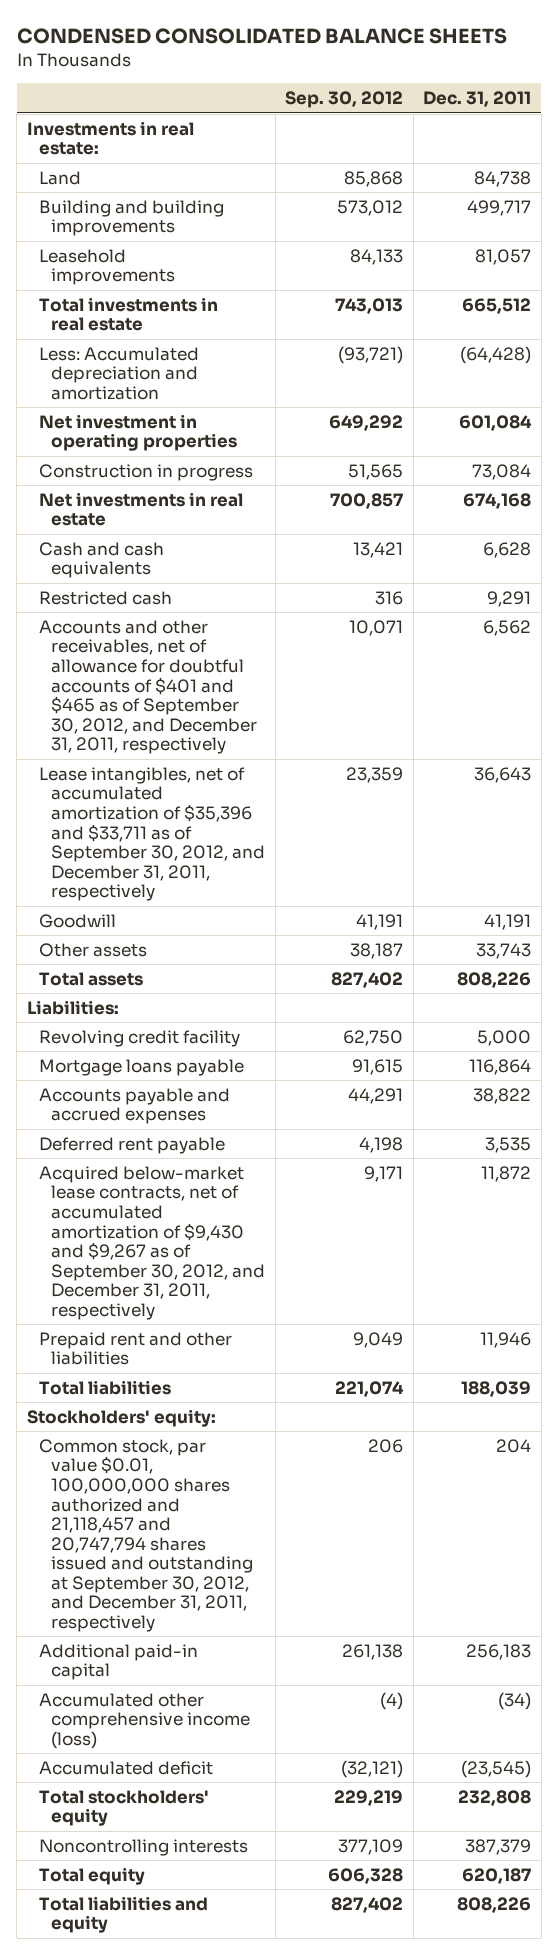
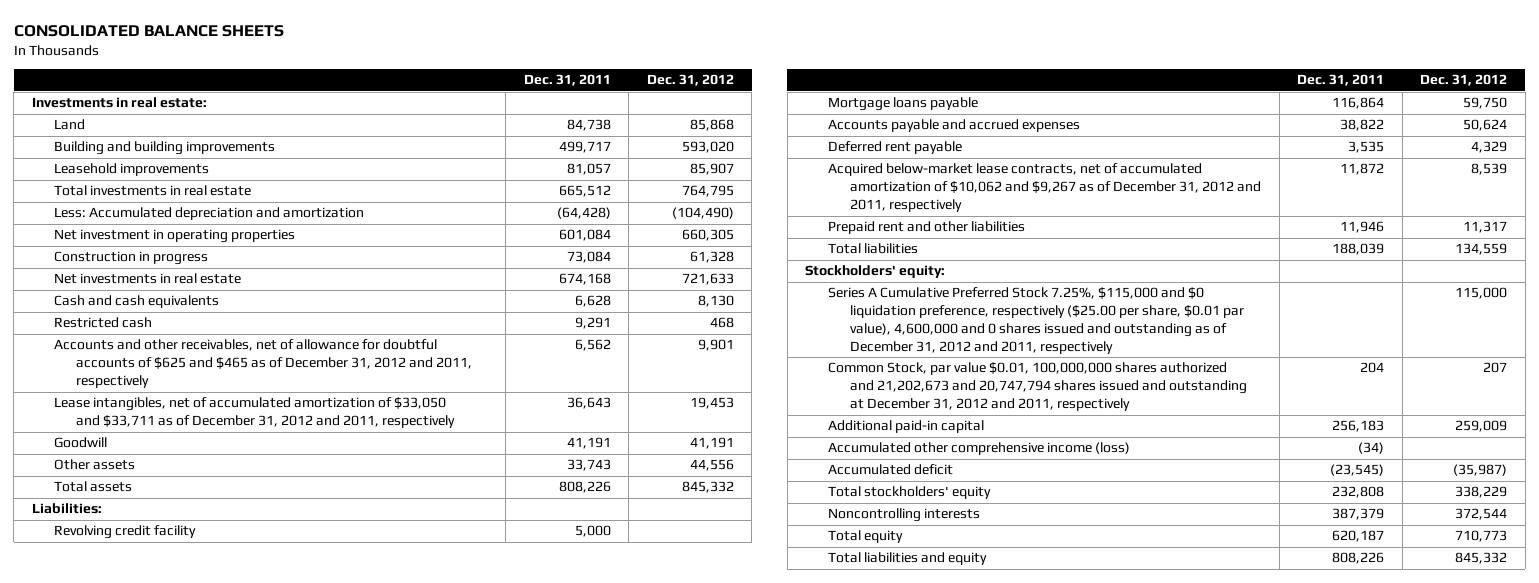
- CONDENSED CONSOLIDATED BALANCE SHEETS
+ CONSOLIDATED BALANCE SHEETS
- | Sep. 30, 2012 | Dec. 31, 2011
+ | Dec. 31, 2011 | Dec. 31, 2012
- Accounts and other receivables, net of allowance for doubtful accounts of $401 and $465 as of September 30, 2012, and December 31, 2011, respectively | 10,071 | 6,562
- Lease intangibles, net of accumulated amortization of $35,396 and $33,711 as of September 30, 2012, and December 31, 2011, respectively | 23,359 | 36,643
+ Accounts and other receivables, net of allowance for doubtful accounts of $625 and $465 as of December 31, 2012 and 2011, respectively | 6,562 | 9,901
+ Lease intangibles, net of accumulated amortization of $33,050 and $33,711 as of December 31, 2012 and 2011, respectively | 36,643 | 19,453
- Acquired below-market lease contracts, net of accumulated amortization of $9,430 and $9,267 as of September 30, 2012, and December 31, 2011, respectively | 9,171 | 11,872
+ Acquired below-market lease contracts, net of accumulated amortization of $10,062 and $9,267 as of December 31, 2012 and 2011, respectively | 11,872 | 8,539
- Common stock, par value $0.01, 100,000,000 shares authorized and 21,118,457 and 20,747,794 shares issued and outstanding at September 30, 2012, and December 31, 2011, respectively | 206 | 204
+ Series A Cumulative Preferred Stock 7.25%, $115,000 and $0 liquidation preference, respectively ($25.00 per share, $0.01 par value), 4,600,000 and 0 shares issued and outstanding as of December 31, 2012 and 2011, respectively | | 115,000
+ Common Stock, par value $0.01, 100,000,000 shares authorized and 21,202,673 and 20,747,794 shares issued and outstanding at December 31, 2012 and 2011, respectively | 204 | 207

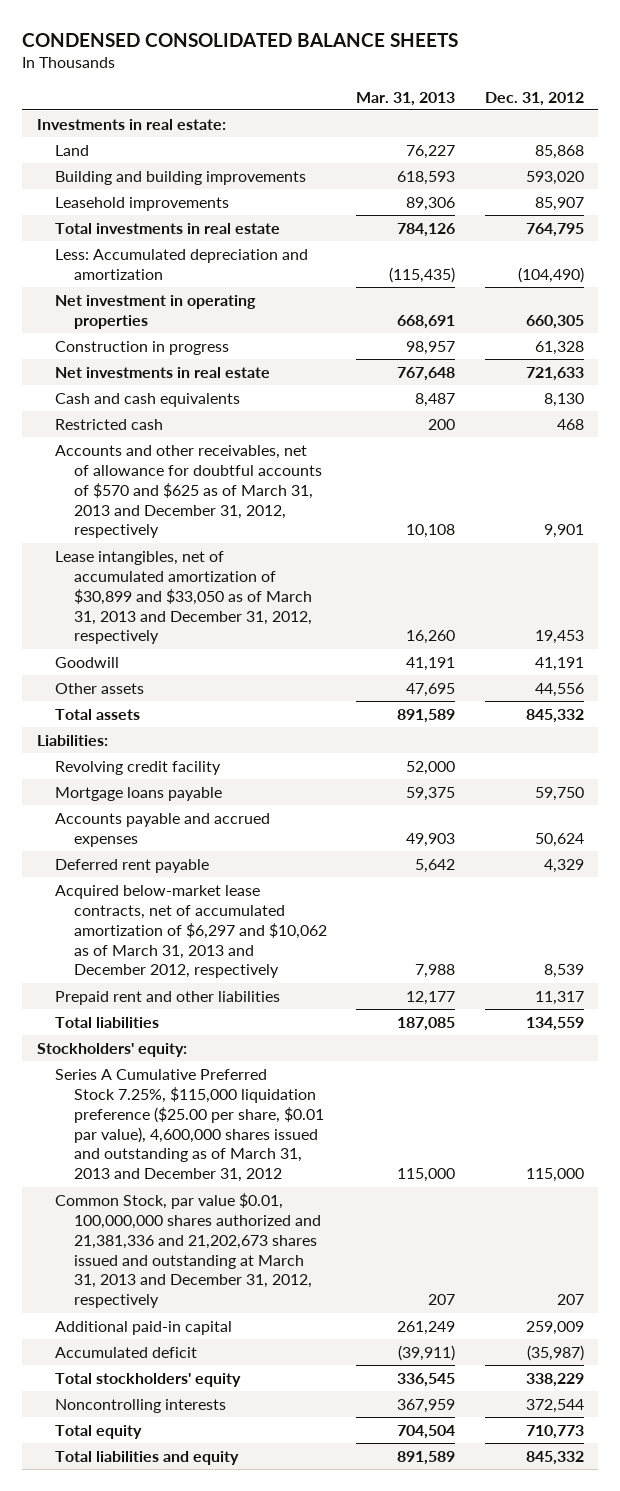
- CONSOLIDATED BALANCE SHEETS
+ CONDENSED CONSOLIDATED BALANCE SHEETS
- | Dec. 31, 2011 | Dec. 31, 2012
+ | Mar. 31, 2013 | Dec. 31, 2012
- Accounts and other receivables, net of allowance for doubtful accounts of $625 and $465 as of December 31, 2012 and 2011, respectively | 6,562 | 9,901
- Lease intangibles, net of accumulated amortization of $33,050 and $33,711 as of December 31, 2012 and 2011, respectively | 36,643 | 19,453
+ Accounts and other receivables, net of allowance for doubtful accounts of $570 and $625 as of March 31, 2013 and December 31, 2012, respectively | 10,108 | 9,901
+ Lease intangibles, net of accumulated amortization of $30,899 and $33,050 as of March 31, 2013 and December 31, 2012, respectively | 16,260 | 19,453
- Acquired below-market lease contracts, net of accumulated amortization of $10,062 and $9,267 as of December 31, 2012 and 2011, respectively | 11,872 | 8,539
+ Acquired below-market lease contracts, net of accumulated amortization of $6,297 and $10,062 as of March 31, 2013 and December 2012, respectively | 7,988 | 8,539
- Series A Cumulative Preferred Stock 7.25%, $115,000 and $0 liquidation preference, respectively ($25.00 per share, $0.01 par value), 4,600,000 and 0 shares issued and outstanding as of December 31, 2012 and 2011, respectively | | 115,000
- Common Stock, par value $0.01, 100,000,000 shares authorized and 21,202,673 and 20,747,794 shares issued and outstanding at December 31, 2012 and 2011, respectively | 204 | 207
+ Series A Cumulative Preferred Stock 7.25%, $115,000 liquidation preference ($25.00 per share, $0.01 par value), 4,600,000 shares issued and outstanding as of March 31, 2013 and December 31, 2012 | 115,000 | 115,000
+ Common Stock, par value $0.01, 100,000,000 shares authorized and 21,381,336 and 21,202,673 shares issued and outstanding at March 31, 2013 and December 31, 2012, respectively | 207 | 207
- Accumulated other comprehensive income (loss) | (34) |

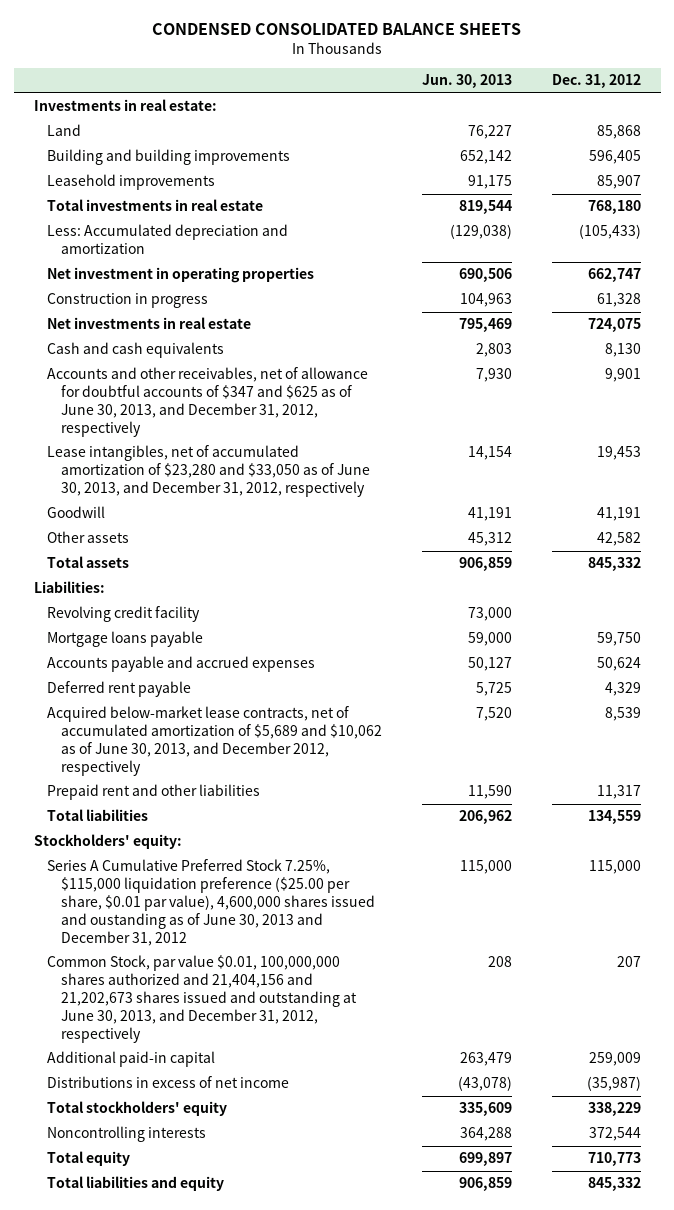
- | Mar. 31, 2013 | Dec. 31, 2012
+ | Jun. 30, 2013 | Dec. 31, 2012
- Building and building improvements | 618,593 | 593,020
+ Building and building improvements | 652,142 | 596,405
- Total investments in real estate | 784,126 | 764,795
- Less: Accumulated depreciation and amortization | (115,435) | (104,490)
- Net investment in operating properties | 668,691 | 660,305
+ Total investments in real estate | 819,544 | 768,180
+ Less: Accumulated depreciation and amortization | (129,038) | (105,433)
+ Net investment in operating properties | 690,506 | 662,747
- Net investments in real estate | 767,648 | 721,633
+ Net investments in real estate | 795,469 | 724,075
- Restricted cash | 200 | 468
- Accounts and other receivables, net of allowance for doubtful accounts of $570 and $625 as of March 31, 2013 and December 31, 2012, respectively | 10,108 | 9,901
- Lease intangibles, net of accumulated amortization of $30,899 and $33,050 as of March 31, 2013 and December 31, 2012, respectively | 16,260 | 19,453
+ Accounts and other receivables, net of allowance for doubtful accounts of $347 and $625 as of June 30, 2013, and December 31, 2012, respectively | 7,930 | 9,901
+ Lease intangibles, net of accumulated amortization of $23,280 and $33,050 as of June 30, 2013, and December 31, 2012, respectively | 14,154 | 19,453
- Other assets | 47,695 | 44,556
+ Other assets | 45,312 | 42,582
- Acquired below-market lease contracts, net of accumulated amortization of $6,297 and $10,062 as of March 31, 2013 and December 2012, respectively | 7,988 | 8,539
+ Acquired below-market lease contracts, net of accumulated amortization of $5,689 and $10,062 as of June 30, 2013, and December 2012, respectively | 7,520 | 8,539
- Series A Cumulative Preferred Stock 7.25%, $115,000 liquidation preference ($25.00 per share, $0.01 par value), 4,600,000 shares issued and outstanding as of March 31, 2013 and December 31, 2012 | 115,000 | 115,000
- Common Stock, par value $0.01, 100,000,000 shares authorized and 21,381,336 and 21,202,673 shares issued and outstanding at March 31, 2013 and December 31, 2012, respectively | 207 | 207
+ Series A Cumulative Preferred Stock 7.25%, $115,000 liquidation preference ($25.00 per share, $0.01 par value), 4,600,000 shares issued and oustanding as of June 30, 2013 and December 31, 2012 | 115,000 | 115,000
+ Common Stock, par value $0.01, 100,000,000 shares authorized and 21,404,156 and 21,202,673 shares issued and outstanding at June 30, 2013, and December 31, 2012, respectively | 208 | 207
- Accumulated deficit | (39,911) | (35,987)
+ Distributions in excess of net income | (43,078) | (35,987)

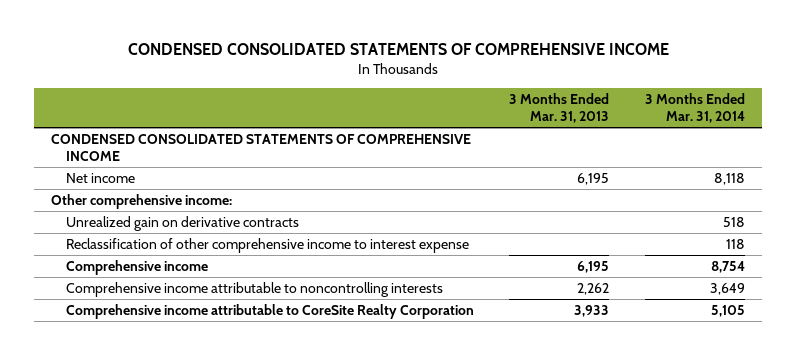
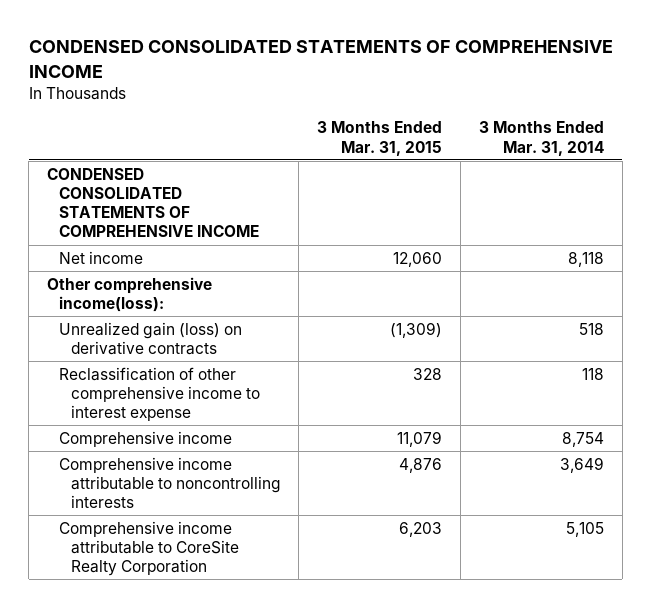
- | 3 Months Ended Mar. 31, 2013 | 3 Months Ended Mar. 31, 2014
+ | 3 Months Ended Mar. 31, 2015 | 3 Months Ended Mar. 31, 2014
- Other comprehensive income:
- Unrealized gain on derivative contracts | | 518
+ Other comprehensive income(loss):
+ Unrealized gain (loss) on derivative contracts | (1,309) | 518

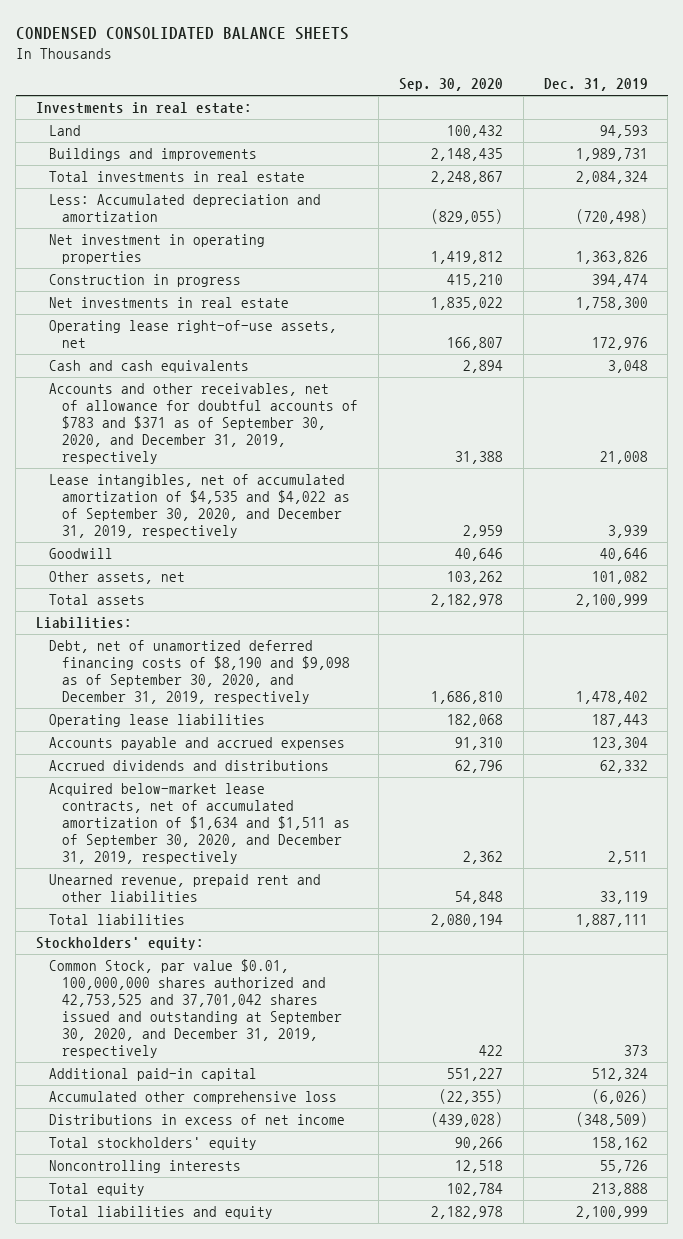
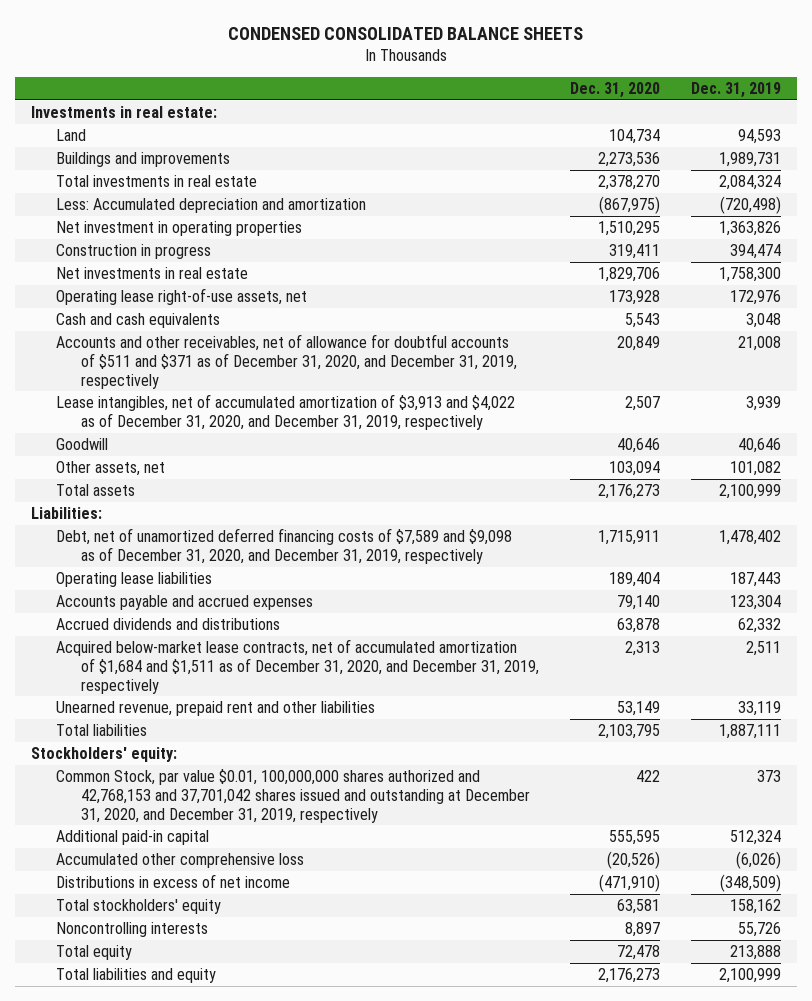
- | Sep. 30, 2020 | Dec. 31, 2019
+ | Dec. 31, 2020 | Dec. 31, 2019
- Accounts and other receivables, net of allowance for doubtful accounts of $783 and $371 as of September 30, 2020, and December 31, 2019, respectively | 31,388 | 21,008
- Lease intangibles, net of accumulated amortization of $4,535 and $4,022 as of September 30, 2020, and December 31, 2019, respectively | 2,959 | 3,939
+ Accounts and other receivables, net of allowance for doubtful accounts of $511 and $371 as of December 31, 2020, and December 31, 2019, respectively | 20,849 | 21,008
+ Lease intangibles, net of accumulated amortization of $3,913 and $4,022 as of December 31, 2020, and December 31, 2019, respectively | 2,507 | 3,939
- Debt, net of unamortized deferred financing costs of $8,190 and $9,098 as of September 30, 2020, and December 31, 2019, respectively | 1,686,810 | 1,478,402
+ Debt, net of unamortized deferred financing costs of $7,589 and $9,098 as of December 31, 2020, and December 31, 2019, respectively | 1,715,911 | 1,478,402
- Acquired below-market lease contracts, net of accumulated amortization of $1,634 and $1,511 as of September 30, 2020, and December 31, 2019, respectively | 2,362 | 2,511
+ Acquired below-market lease contracts, net of accumulated amortization of $1,684 and $1,511 as of December 31, 2020, and December 31, 2019, respectively | 2,313 | 2,511
- Common Stock, par value $0.01, 100,000,000 shares authorized and 42,753,525 and 37,701,042 shares issued and outstanding at September 30, 2020, and December 31, 2019, respectively | 422 | 373
+ Common Stock, par value $0.01, 100,000,000 shares authorized and 42,768,153 and 37,701,042 shares issued and outstanding at December 31, 2020, and December 31, 2019, respectively | 422 | 373

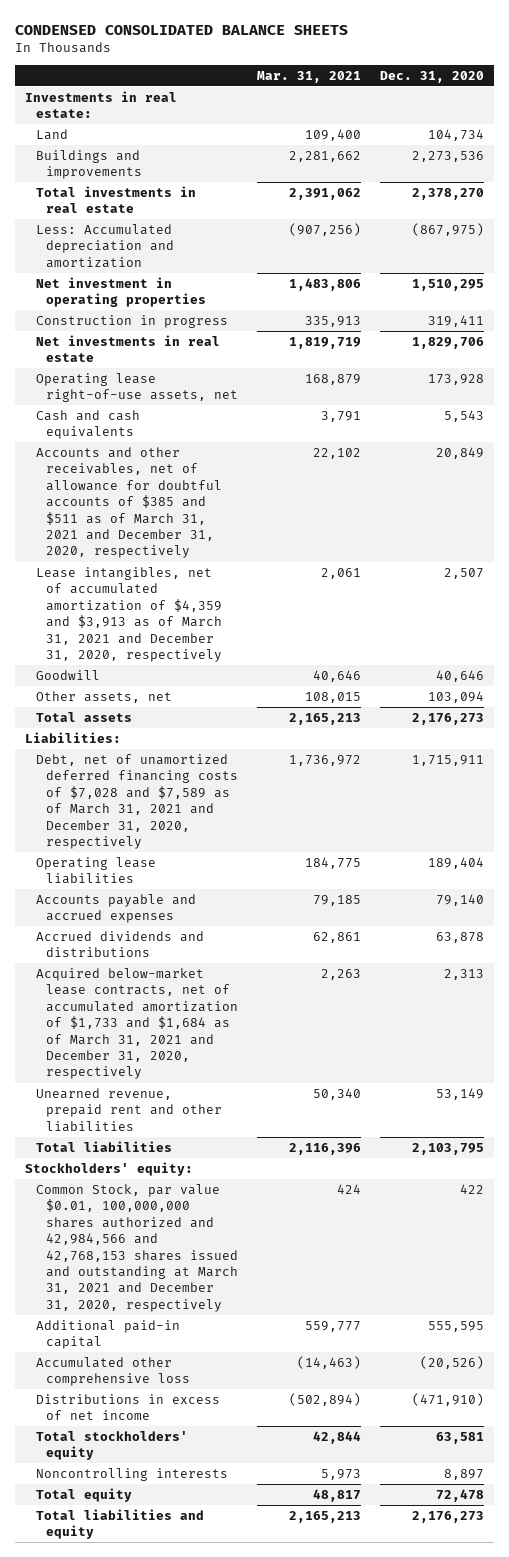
- | Dec. 31, 2020 | Dec. 31, 2019
+ | Mar. 31, 2021 | Dec. 31, 2020
- Accounts and other receivables, net of allowance for doubtful accounts of $511 and $371 as of December 31, 2020, and December 31, 2019, respectively | 20,849 | 21,008
- Lease intangibles, net of accumulated amortization of $3,913 and $4,022 as of December 31, 2020, and December 31, 2019, respectively | 2,507 | 3,939
+ Accounts and other receivables, net of allowance for doubtful accounts of $385 and $511 as of March 31, 2021 and December 31, 2020, respectively | 22,102 | 20,849
+ Lease intangibles, net of accumulated amortization of $4,359 and $3,913 as of March 31, 2021 and December 31, 2020, respectively | 2,061 | 2,507
- Debt, net of unamortized deferred financing costs of $7,589 and $9,098 as of December 31, 2020, and December 31, 2019, respectively | 1,715,911 | 1,478,402
+ Debt, net of unamortized deferred financing costs of $7,028 and $7,589 as of March 31, 2021 and December 31, 2020, respectively | 1,736,972 | 1,715,911
- Acquired below-market lease contracts, net of accumulated amortization of $1,684 and $1,511 as of December 31, 2020, and December 31, 2019, respectively | 2,313 | 2,511
+ Acquired below-market lease contracts, net of accumulated amortization of $1,733 and $1,684 as of March 31, 2021 and December 31, 2020, respectively | 2,263 | 2,313
- Common Stock, par value $0.01, 100,000,000 shares authorized and 42,768,153 and 37,701,042 shares issued and outstanding at December 31, 2020, and December 31, 2019, respectively | 422 | 373
+ Common Stock, par value $0.01, 100,000,000 shares authorized and 42,984,566 and 42,768,153 shares issued and outstanding at March 31, 2021 and December 31, 2020, respectively | 424 | 422

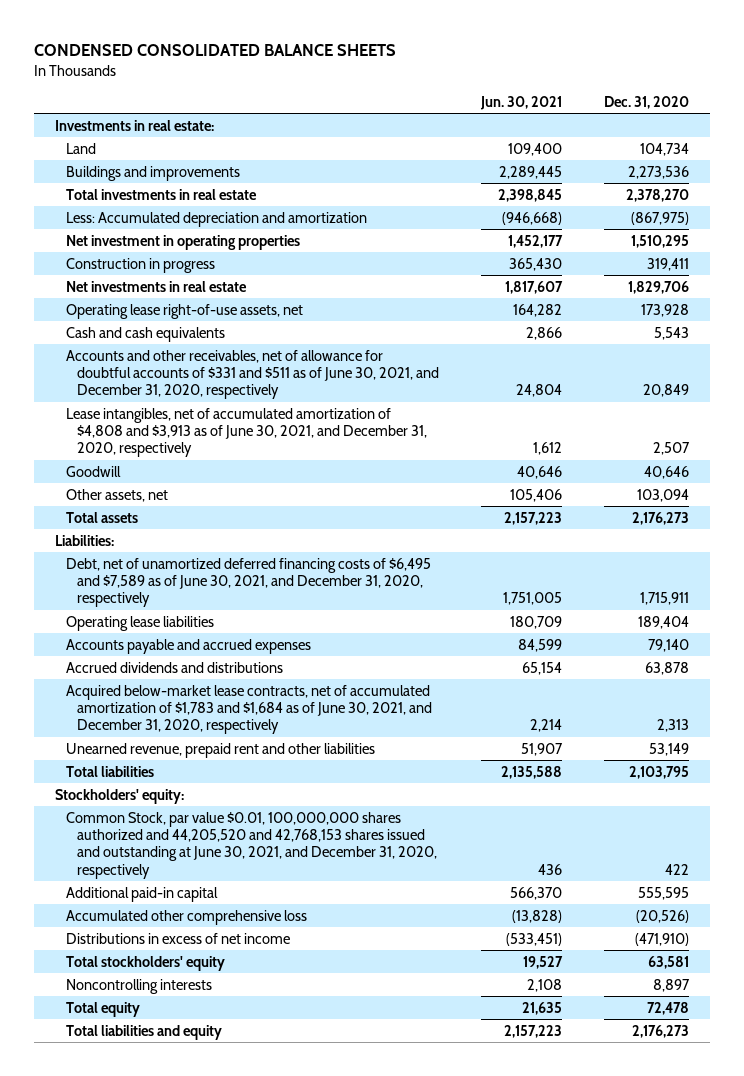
- | Mar. 31, 2021 | Dec. 31, 2020
+ | Jun. 30, 2021 | Dec. 31, 2020
- Accounts and other receivables, net of allowance for doubtful accounts of $385 and $511 as of March 31, 2021 and December 31, 2020, respectively | 22,102 | 20,849
- Lease intangibles, net of accumulated amortization of $4,359 and $3,913 as of March 31, 2021 and December 31, 2020, respectively | 2,061 | 2,507
+ Accounts and other receivables, net of allowance for doubtful accounts of $331 and $511 as of June 30, 2021, and December 31, 2020, respectively | 24,804 | 20,849
+ Lease intangibles, net of accumulated amortization of $4,808 and $3,913 as of June 30, 2021, and December 31, 2020, respectively | 1,612 | 2,507
- Debt, net of unamortized deferred financing costs of $7,028 and $7,589 as of March 31, 2021 and December 31, 2020, respectively | 1,736,972 | 1,715,911
+ Debt, net of unamortized deferred financing costs of $6,495 and $7,589 as of June 30, 2021, and December 31, 2020, respectively | 1,751,005 | 1,715,911
- Acquired below-market lease contracts, net of accumulated amortization of $1,733 and $1,684 as of March 31, 2021 and December 31, 2020, respectively | 2,263 | 2,313
+ Acquired below-market lease contracts, net of accumulated amortization of $1,783 and $1,684 as of June 30, 2021, and December 31, 2020, respectively | 2,214 | 2,313
- Common Stock, par value $0.01, 100,000,000 shares authorized and 42,984,566 and 42,768,153 shares issued and outstanding at March 31, 2021 and December 31, 2020, respectively | 424 | 422
+ Common Stock, par value $0.01, 100,000,000 shares authorized and 44,205,520 and 42,768,153 shares issued and outstanding at June 30, 2021, and December 31, 2020, respectively | 436 | 422

